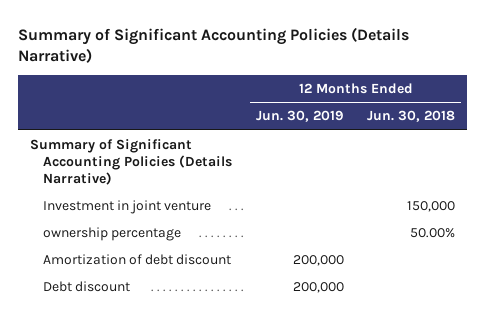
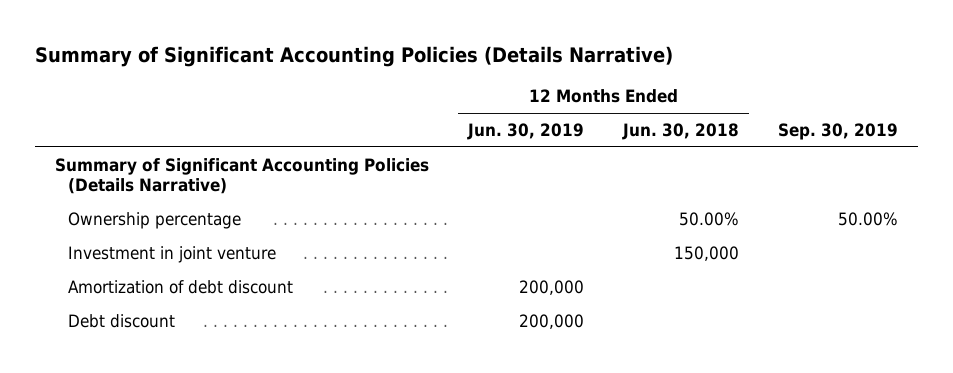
- | 12 Months Ended Jun. 30, 2019 | 12 Months Ended Jun. 30, 2018
+ | 12 Months Ended Jun. 30, 2019 | 12 Months Ended Jun. 30, 2018 | Sep. 30, 2019
+ Ownership percentage | | 50.00% | 50.00%
- ownership percentage | | 50.00%

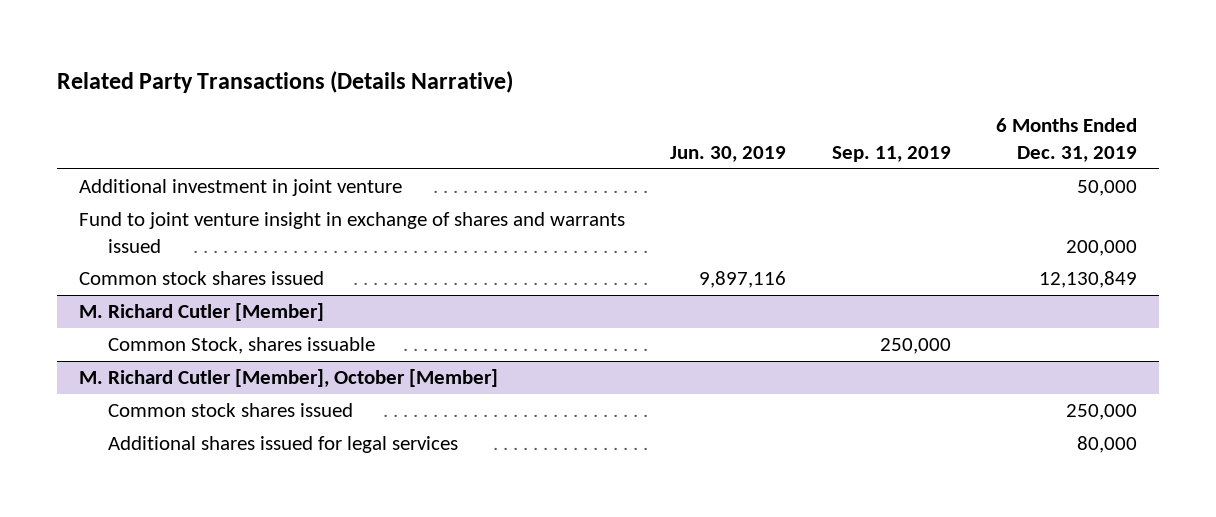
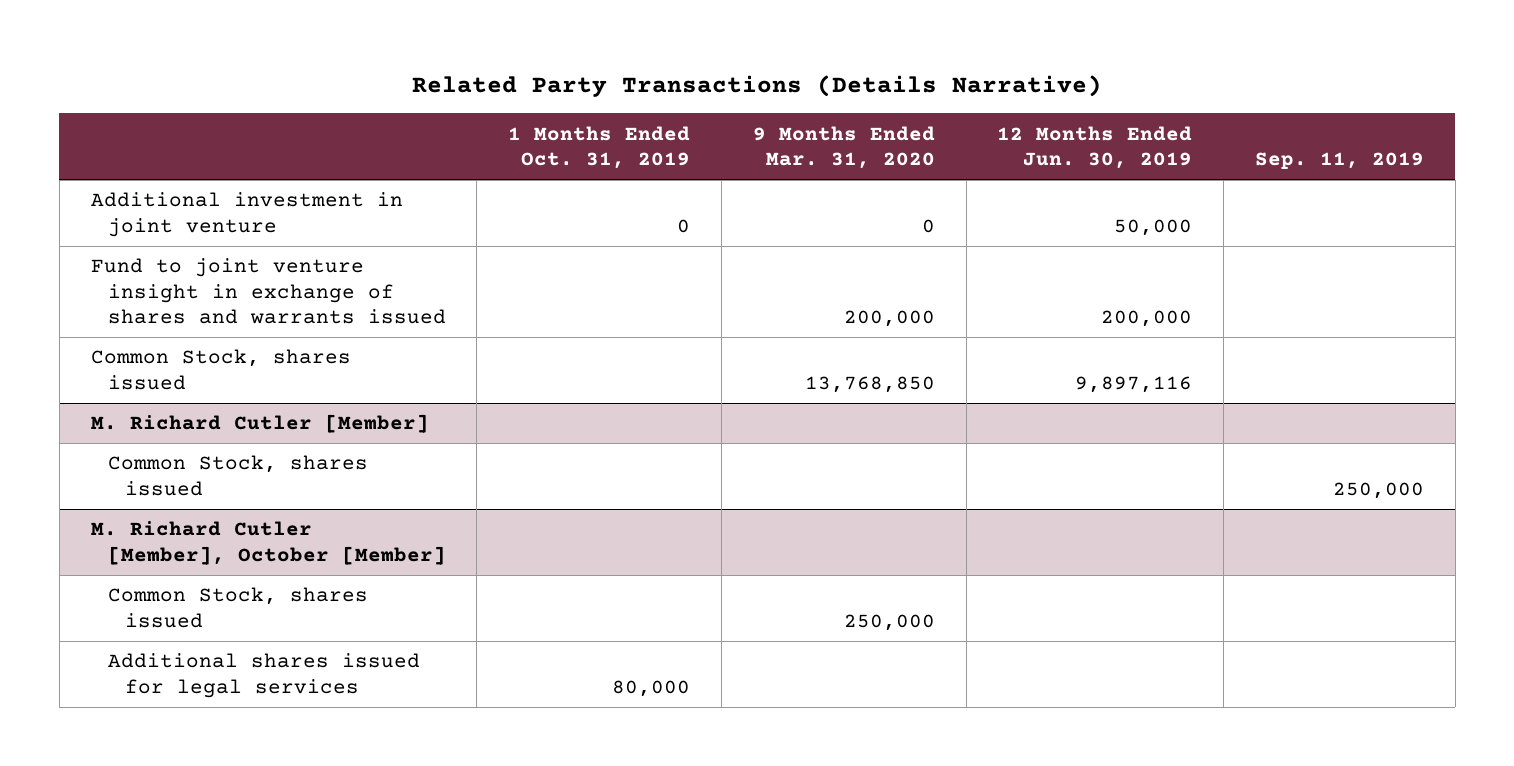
- | Jun. 30, 2019 | Sep. 11, 2019 | 6 Months Ended Dec. 31, 2019
+ | 1 Months Ended Oct. 31, 2019 | 9 Months Ended Mar. 31, 2020 | 12 Months Ended Jun. 30, 2019 | Sep. 11, 2019
- Common stock shares issued | 9,897,116 | | 12,130,849
+ Common Stock, shares issued | | 13,768,850 | 9,897,116 |
@ M. Richard Cutler [Member]
- Common Stock, shares issuable | | 250,000 |
+ Common Stock, shares issued | | | | 250,000
@ M. Richard Cutler [Member], October [Member]
- Common stock shares issued | | | 250,000
+ Common Stock, shares issued | | 250,000 | |

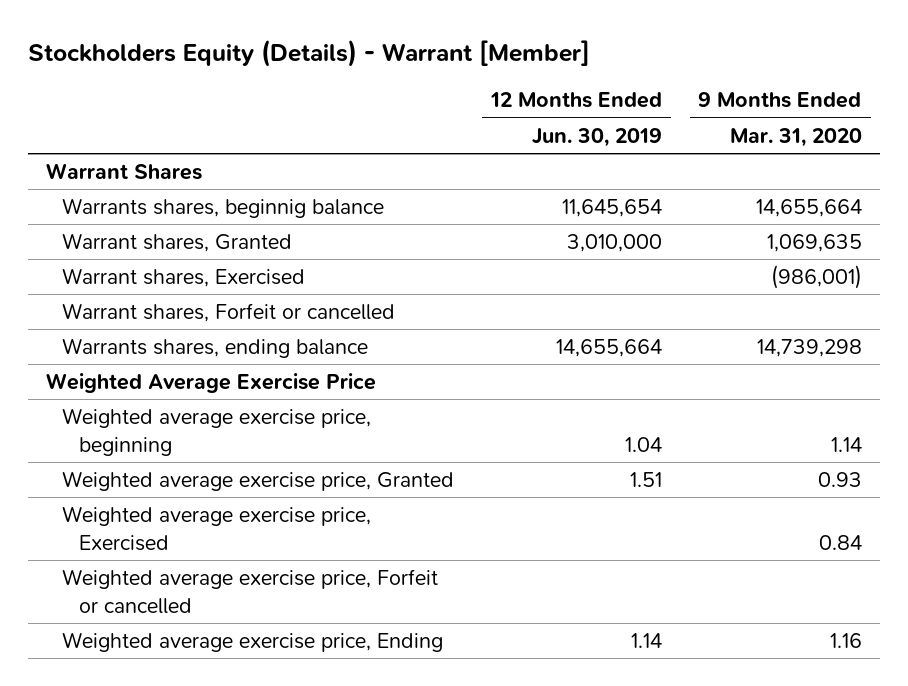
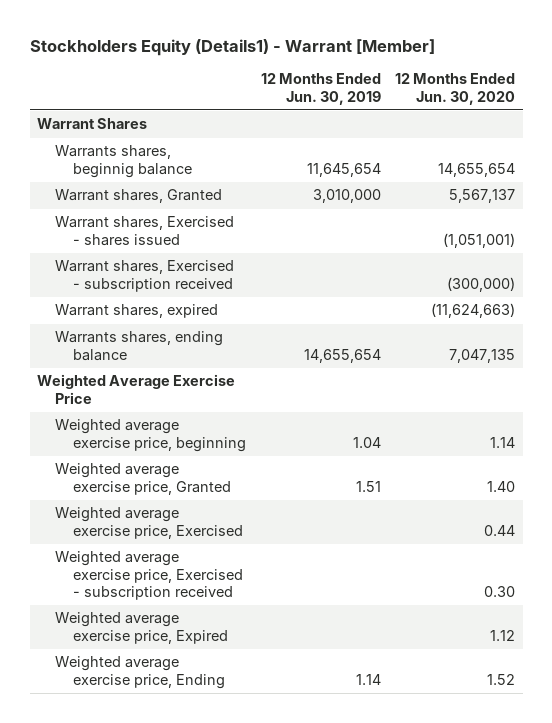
- Stockholders Equity (Details) - Warrant [Member]
+ Stockholders Equity (Details1) - Warrant [Member]
- | 12 Months Ended Jun. 30, 2019 | 9 Months Ended Mar. 31, 2020
+ | 12 Months Ended Jun. 30, 2019 | 12 Months Ended Jun. 30, 2020
- Warrant shares, Exercised | | (986,001)
- Warrant shares, Forfeit or cancelled
- Warrants shares, ending balance | 14,655,664 | 14,739,298
+ Warrant shares, Exercised - shares issued | | (1,051,001)
+ Warrant shares, Exercised - subscription received | | (300,000)
+ Warrant shares, expired | | (11,624,663)
+ Warrants shares, ending balance | 14,655,654 | 7,047,135
- Weighted average exercise price, Forfeit or cancelled
+ Weighted average exercise price, Exercised - subscription received | | 0.30
+ Weighted average exercise price, Expired | | 1.12

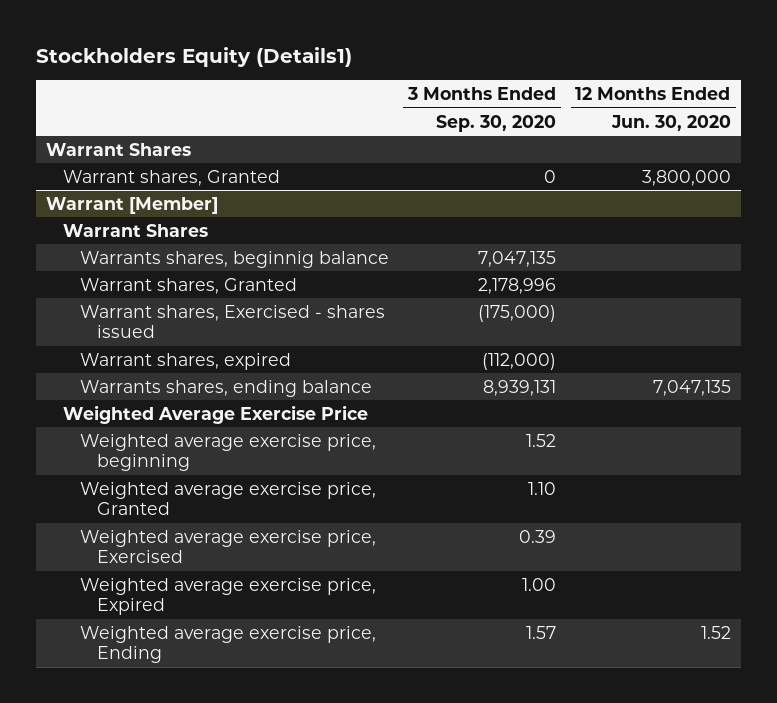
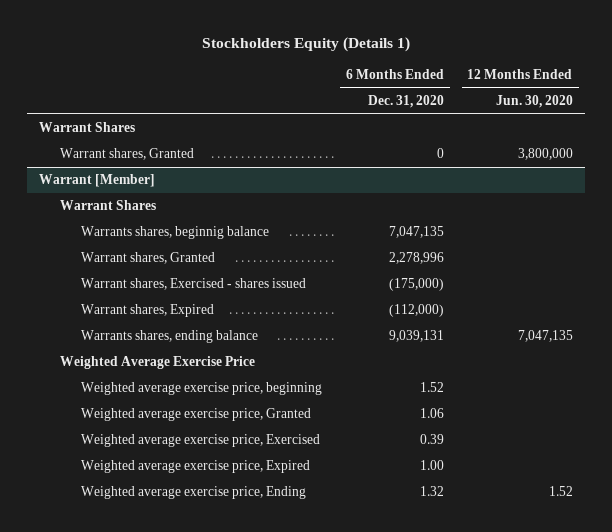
- Stockholders Equity (Details1)
+ Stockholders Equity (Details 1)
- | 3 Months Ended Sep. 30, 2020 | 12 Months Ended Jun. 30, 2020
+ | 6 Months Ended Dec. 31, 2020 | 12 Months Ended Jun. 30, 2020
@ Warrant [Member]
- Warrant shares, expired | (112,000) |
+ Warrant shares, Expired | (112,000) |

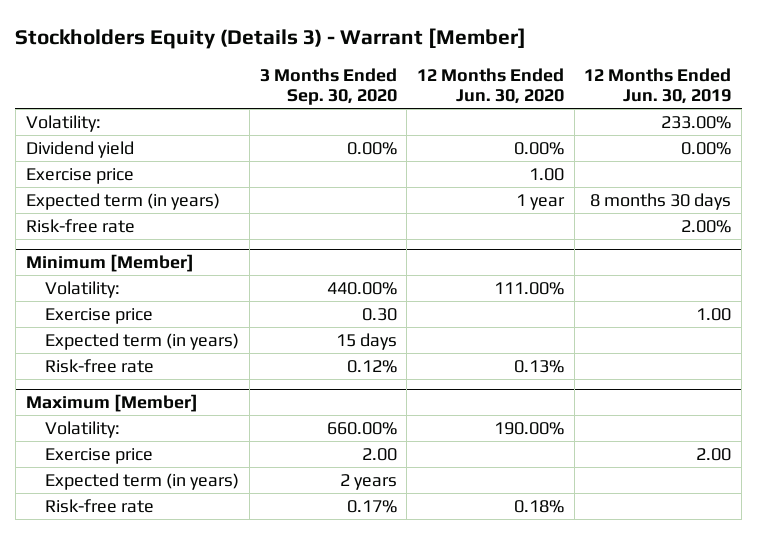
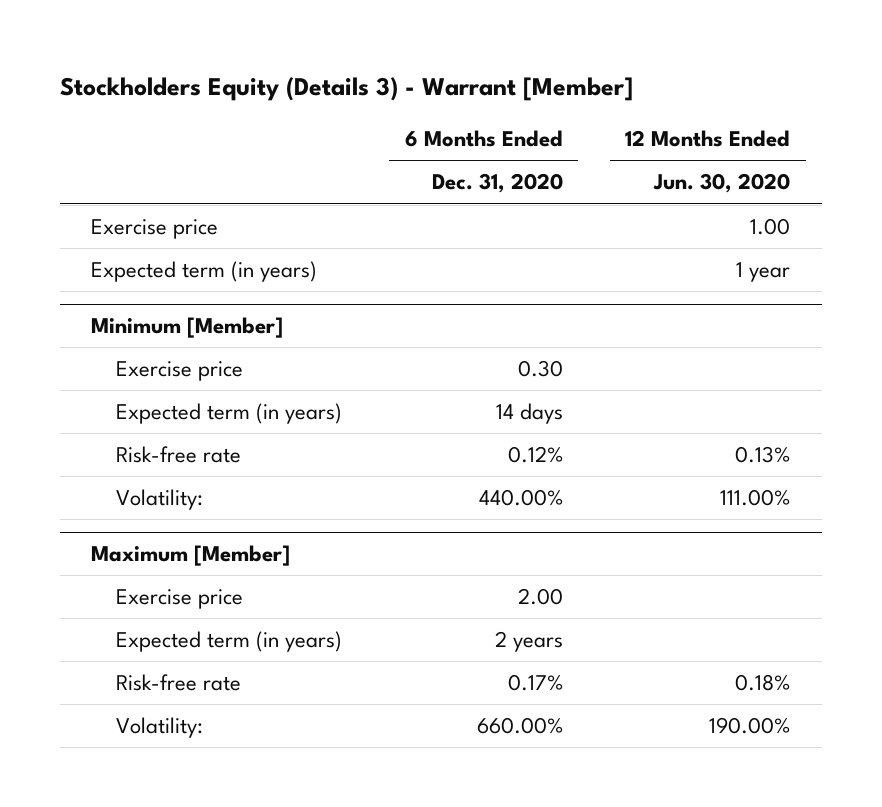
- | 3 Months Ended Sep. 30, 2020 | 12 Months Ended Jun. 30, 2020 | 12 Months Ended Jun. 30, 2019
+ | 6 Months Ended Dec. 31, 2020 | 12 Months Ended Jun. 30, 2020
- Volatility: | | | 233.00%
- Dividend yield | 0.00% | 0.00% | 0.00%
- Risk-free rate | | | 2.00%
@ Minimum [Member]
moved down: Volatility: | 440.00% | 111.00%
@ Maximum [Member]
moved down: Volatility: | 660.00% | 190.00%

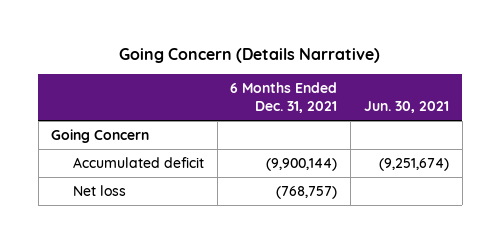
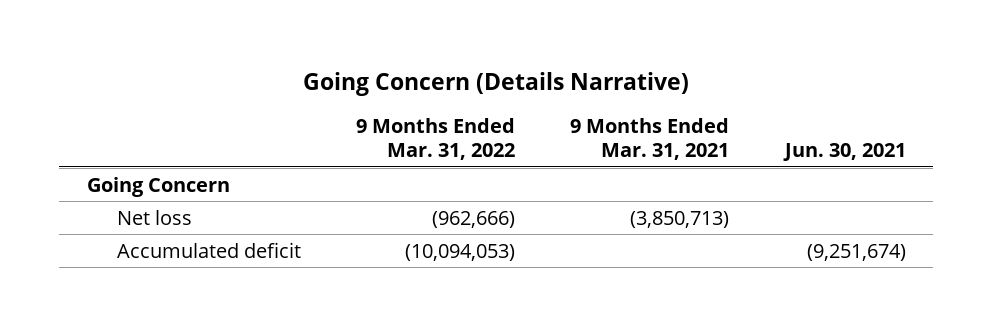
- | 6 Months Ended Dec. 31, 2021 | Jun. 30, 2021
+ | 9 Months Ended Mar. 31, 2022 | 9 Months Ended Mar. 31, 2021 | Jun. 30, 2021
moved down: Accumulated deficit | (10,094,053) | | (9,251,674)

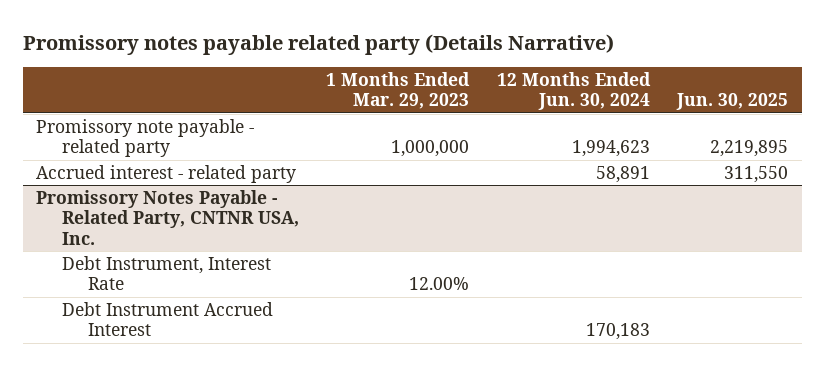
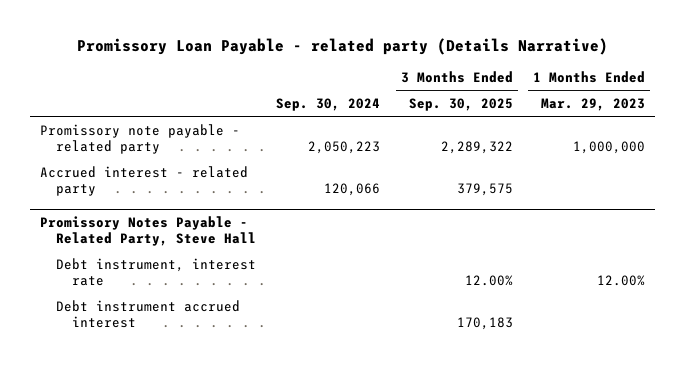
- Promissory notes payable related party (Details Narrative)
+ Promissory Loan Payable - related party (Details Narrative)
- | 1 Months Ended Mar. 29, 2023 | 12 Months Ended Jun. 30, 2024 | Jun. 30, 2025
+ | Sep. 30, 2024 | 3 Months Ended Sep. 30, 2025 | 1 Months Ended Mar. 29, 2023
- Promissory Notes Payable - Related Party, CNTNR USA, Inc.
- Debt Instrument, Interest Rate | 12.00% | |
- Debt Instrument Accrued Interest | | 170,183 |
+ Promissory Notes Payable - Related Party, Steve Hall
+ Debt instrument, interest rate | | 12.00% | 12.00%
+ Debt instrument accrued interest | | 170,183 |

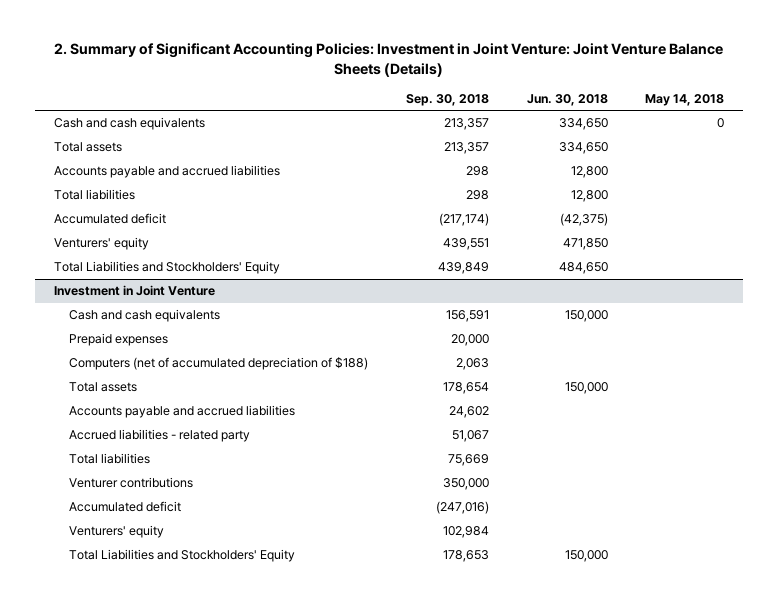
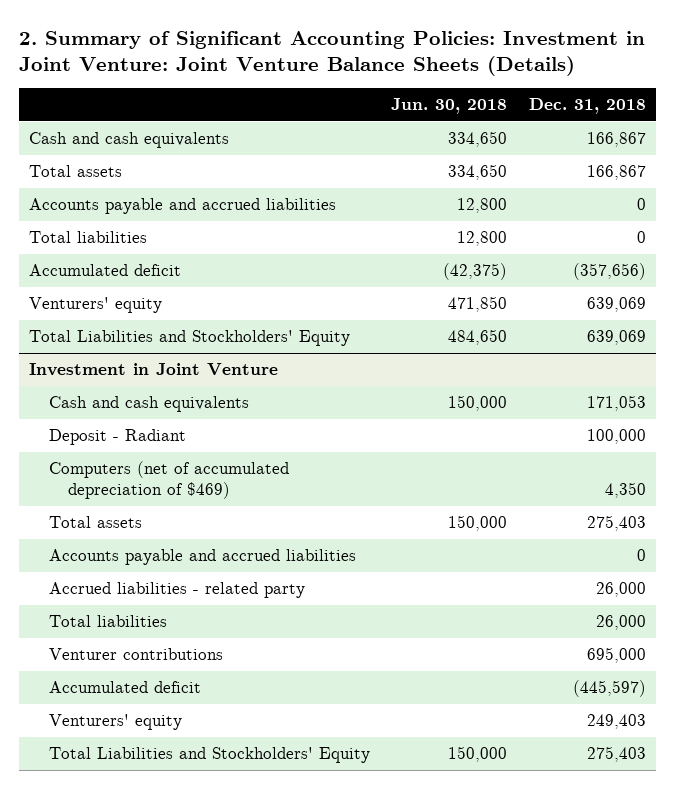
- | Sep. 30, 2018 | Jun. 30, 2018 | May 14, 2018
+ | Jun. 30, 2018 | Dec. 31, 2018
@ Investment in Joint Venture
- Prepaid expenses | 20,000 | |
- Computers (net of accumulated depreciation of $188) | 2,063 | |
+ Deposit - Radiant | | 100,000
+ Computers (net of accumulated depreciation of $469) | | 4,350

